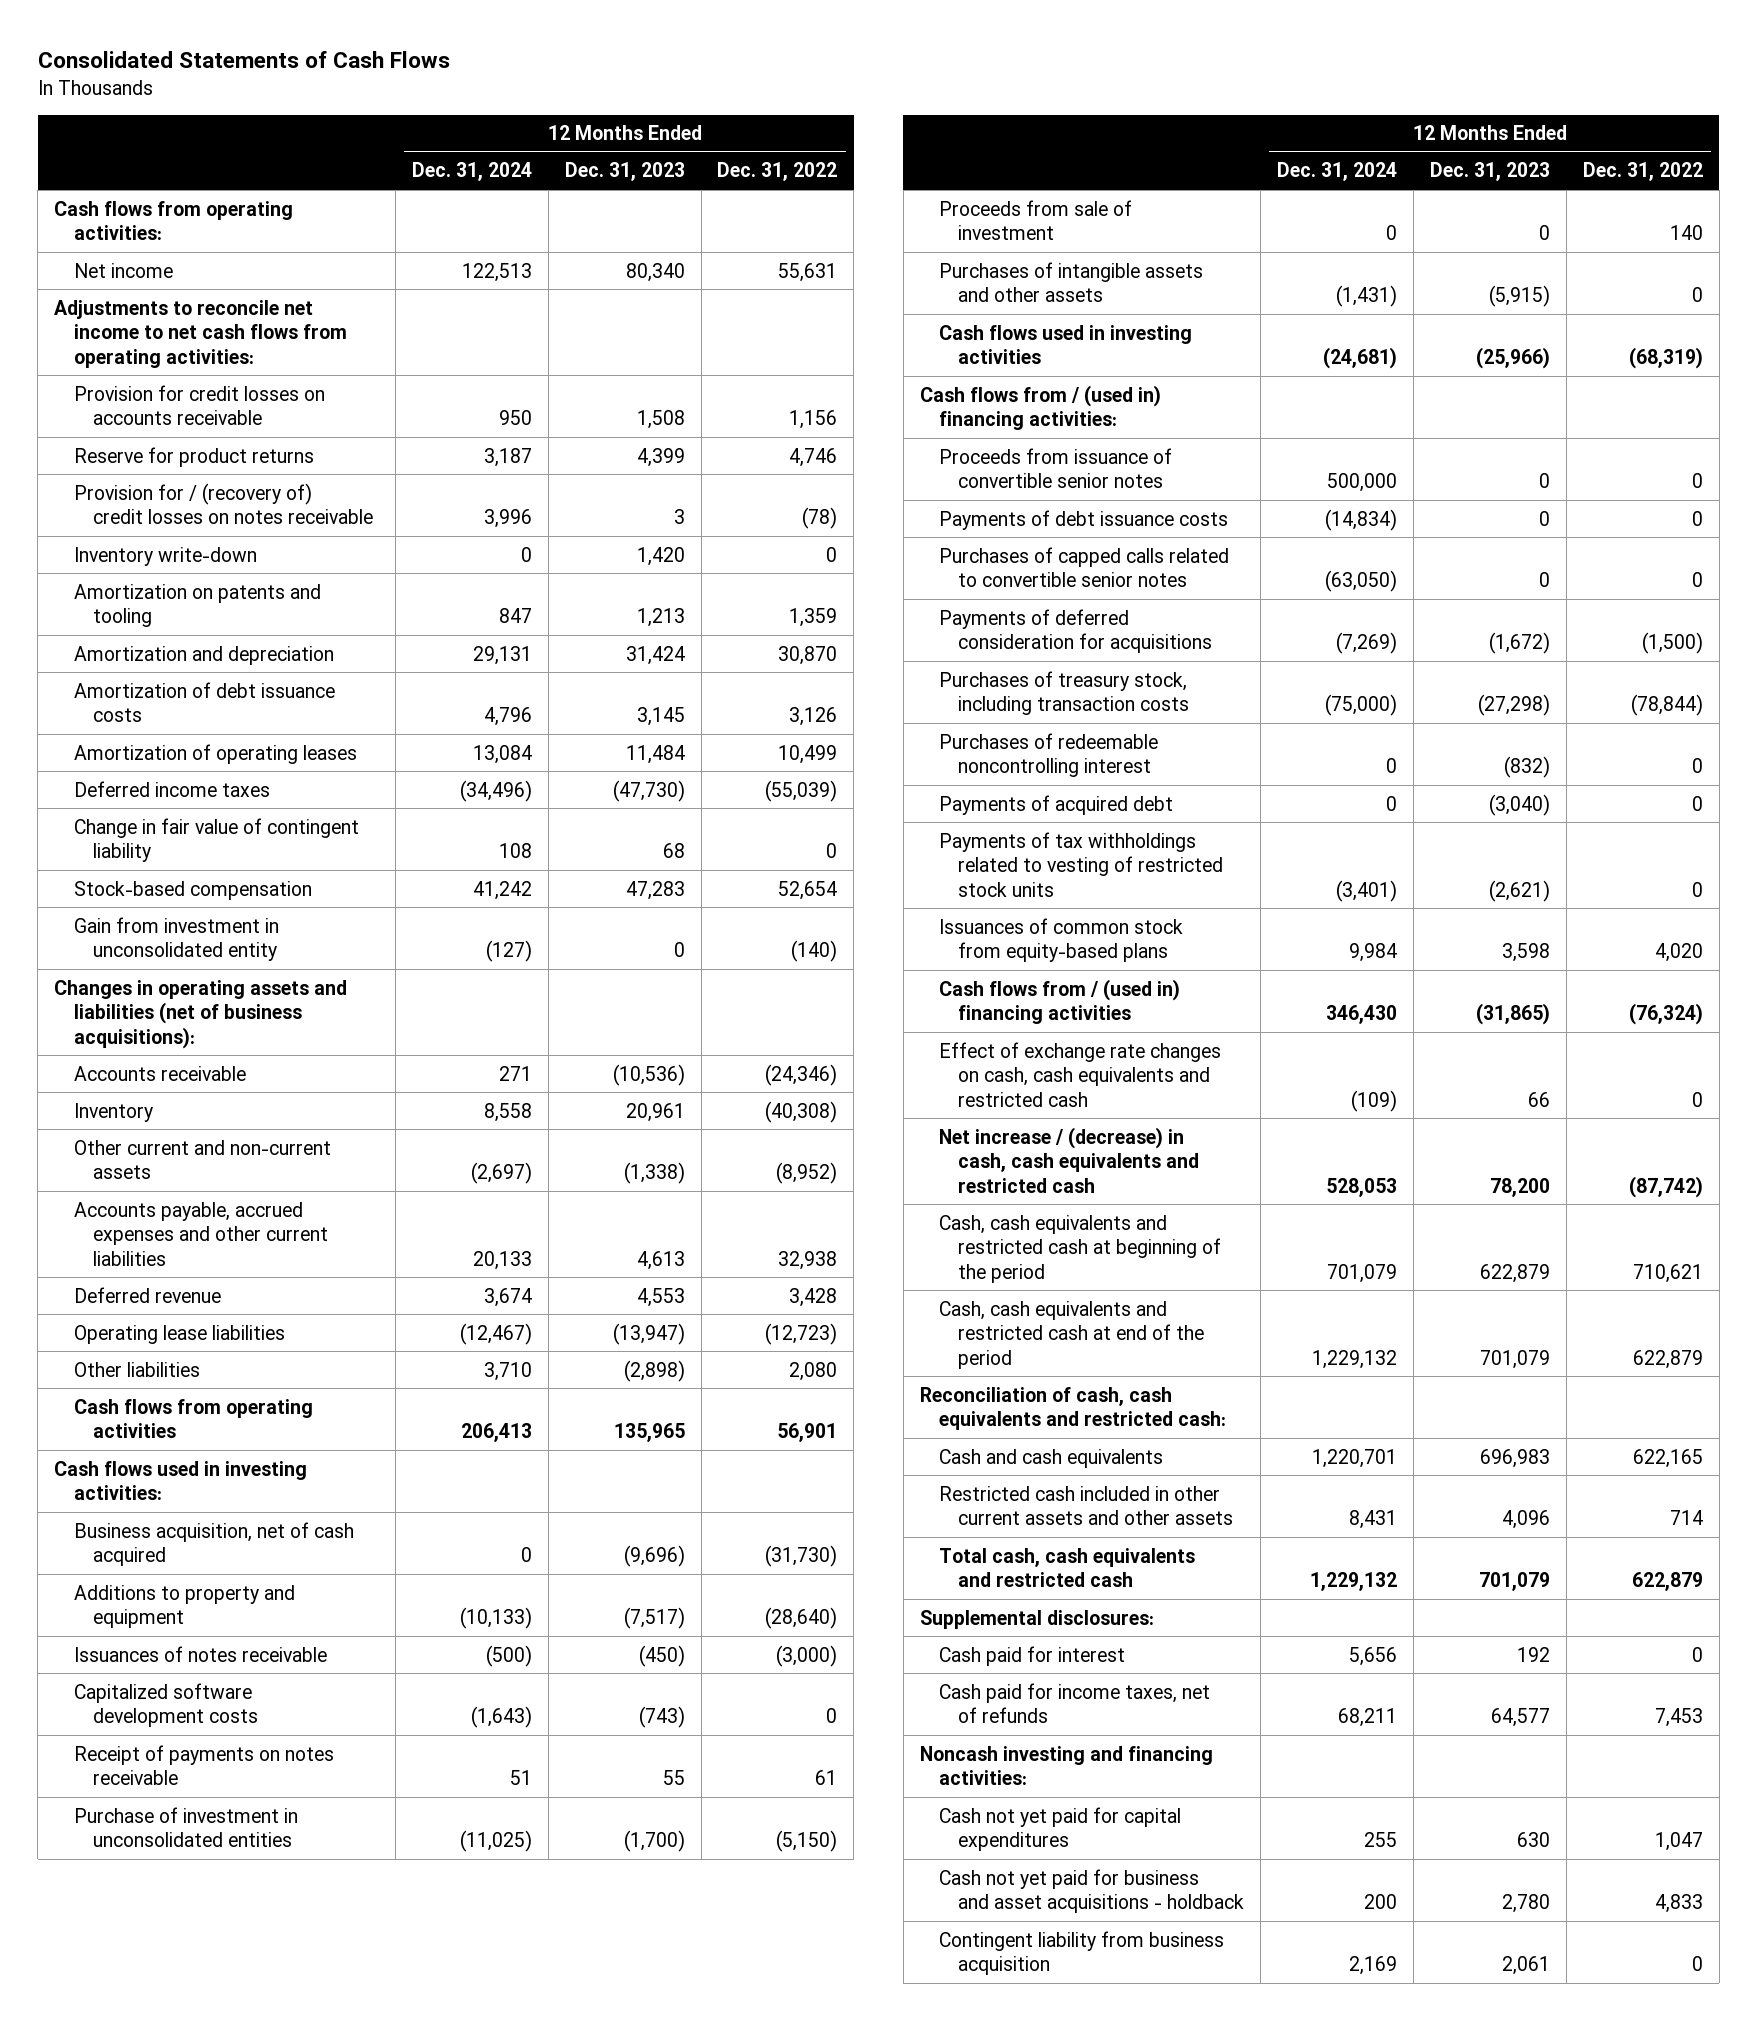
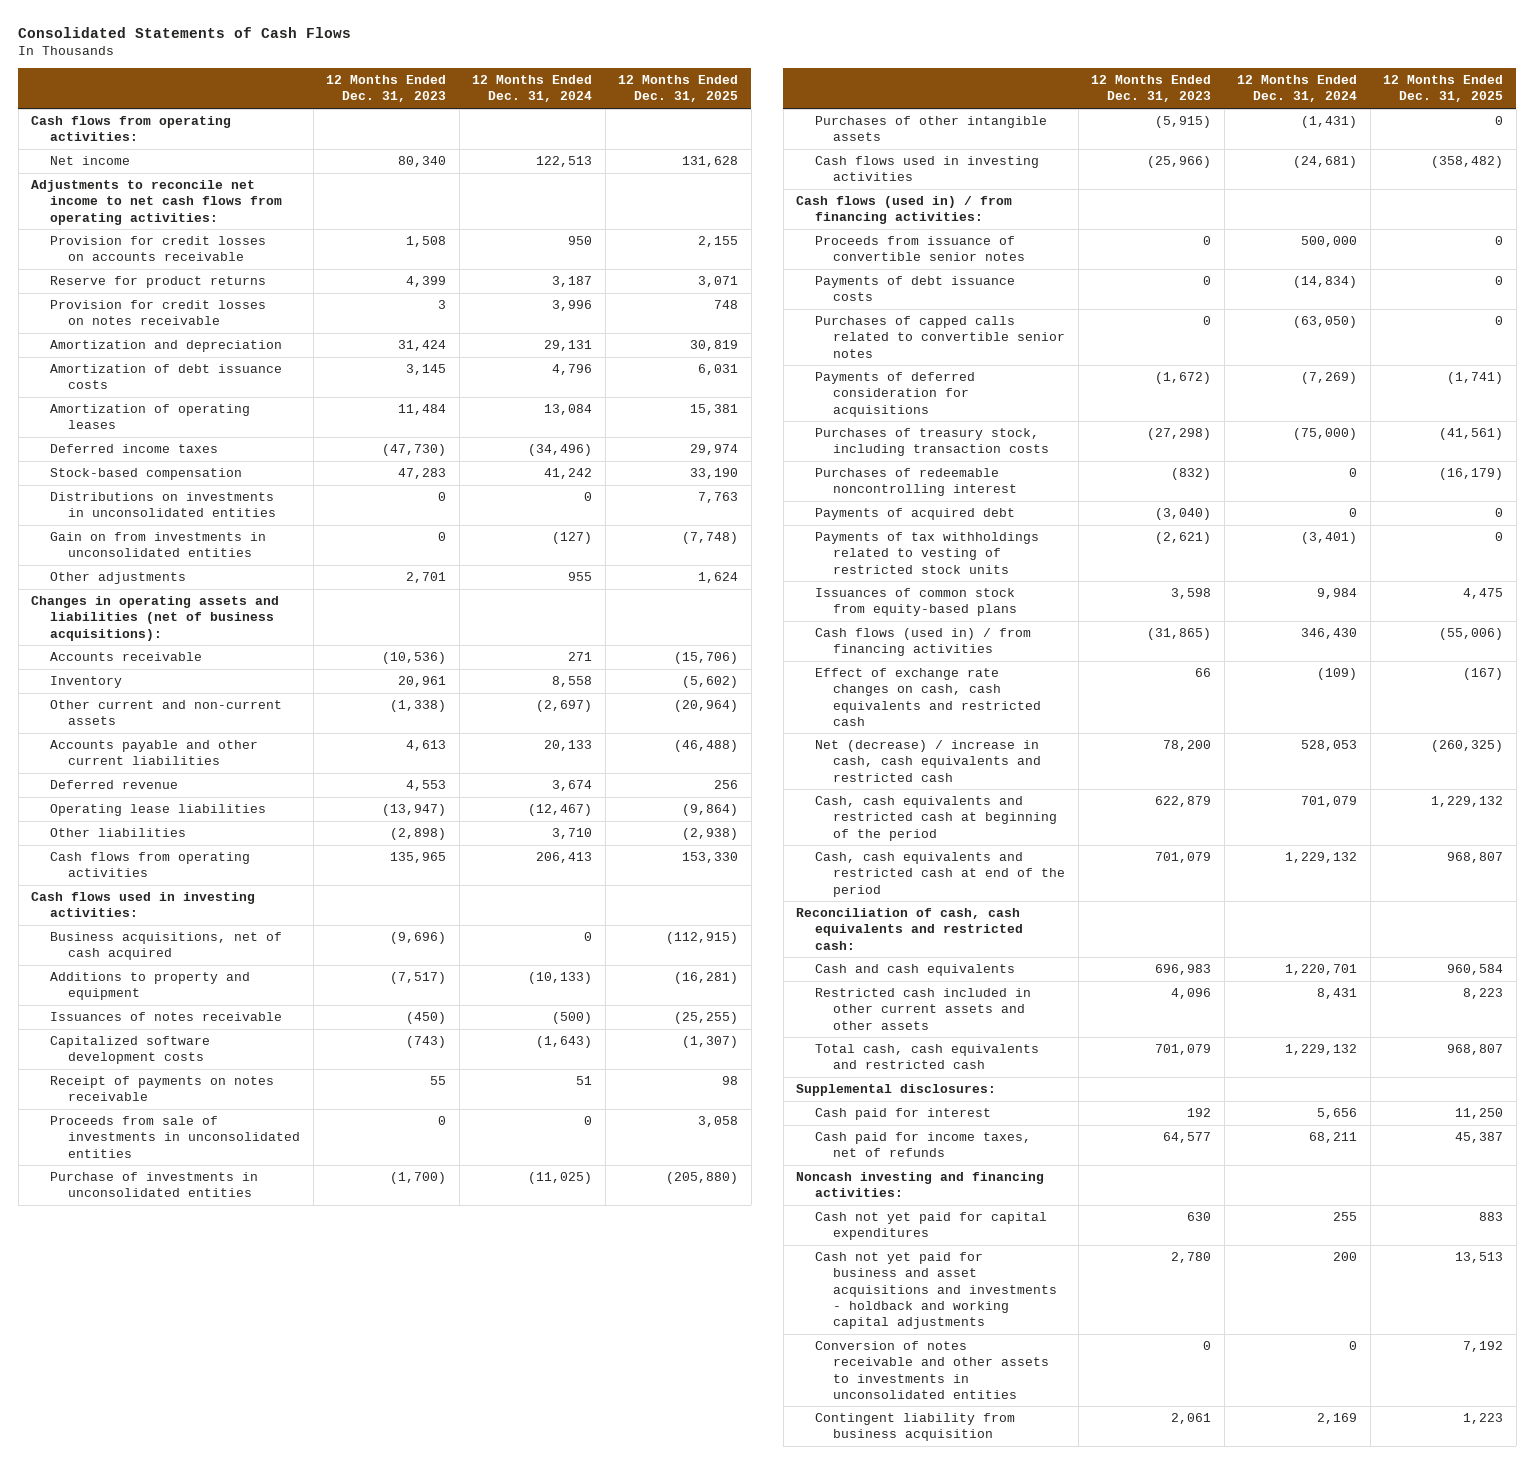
- | 12 Months Ended Dec. 31, 2024 | 12 Months Ended Dec. 31, 2023 | 12 Months Ended Dec. 31, 2022
+ | 12 Months Ended Dec. 31, 2023 | 12 Months Ended Dec. 31, 2024 | 12 Months Ended Dec. 31, 2025
- Provision for / (recovery of) credit losses on notes receivable | 3,996 | 3 | (78)
- Inventory write-down | 0 | 1,420 | 0
- Amortization on patents and tooling | 847 | 1,213 | 1,359
+ Provision for credit losses on notes receivable | 3 | 3,996 | 748
- Change in fair value of contingent liability | 108 | 68 | 0
- Gain from investment in unconsolidated entity | (127) | 0 | (140)
+ Distributions on investments in unconsolidated entities | 0 | 0 | 7,763
+ Gain on from investments in unconsolidated entities | 0 | (127) | (7,748)
+ Other adjustments | 2,701 | 955 | 1,624
- Accounts payable, accrued expenses and other current liabilities | 20,133 | 4,613 | 32,938
+ Accounts payable and other current liabilities | 4,613 | 20,133 | (46,488)
- Business acquisition, net of cash acquired | 0 | (9,696) | (31,730)
+ Business acquisitions, net of cash acquired | (9,696) | 0 | (112,915)
- Purchase of investment in unconsolidated entities | (11,025) | (1,700) | (5,150)
- Proceeds from sale of investment | 0 | 0 | 140
- Purchases of intangible assets and other assets | (1,431) | (5,915) | 0
+ Proceeds from sale of investments in unconsolidated entities | 0 | 0 | 3,058
+ Purchase of investments in unconsolidated entities | (1,700) | (11,025) | (205,880)
+ Purchases of other intangible assets | (5,915) | (1,431) | 0
- Cash flows from / (used in) financing activities:
+ Cash flows (used in) / from financing activities:
- Cash flows from / (used in) financing activities | 346,430 | (31,865) | (76,324)
+ Cash flows (used in) / from financing activities | (31,865) | 346,430 | (55,006)
- Net increase / (decrease) in cash, cash equivalents and restricted cash | 528,053 | 78,200 | (87,742)
+ Net (decrease) / increase in cash, cash equivalents and restricted cash | 78,200 | 528,053 | (260,325)
- Cash not yet paid for business and asset acquisitions - holdback | 200 | 2,780 | 4,833
+ Cash not yet paid for business and asset acquisitions and investments - holdback and working capital adjustments | 2,780 | 200 | 13,513
+ Conversion of notes receivable and other assets to investments in unconsolidated entities | 0 | 0 | 7,192

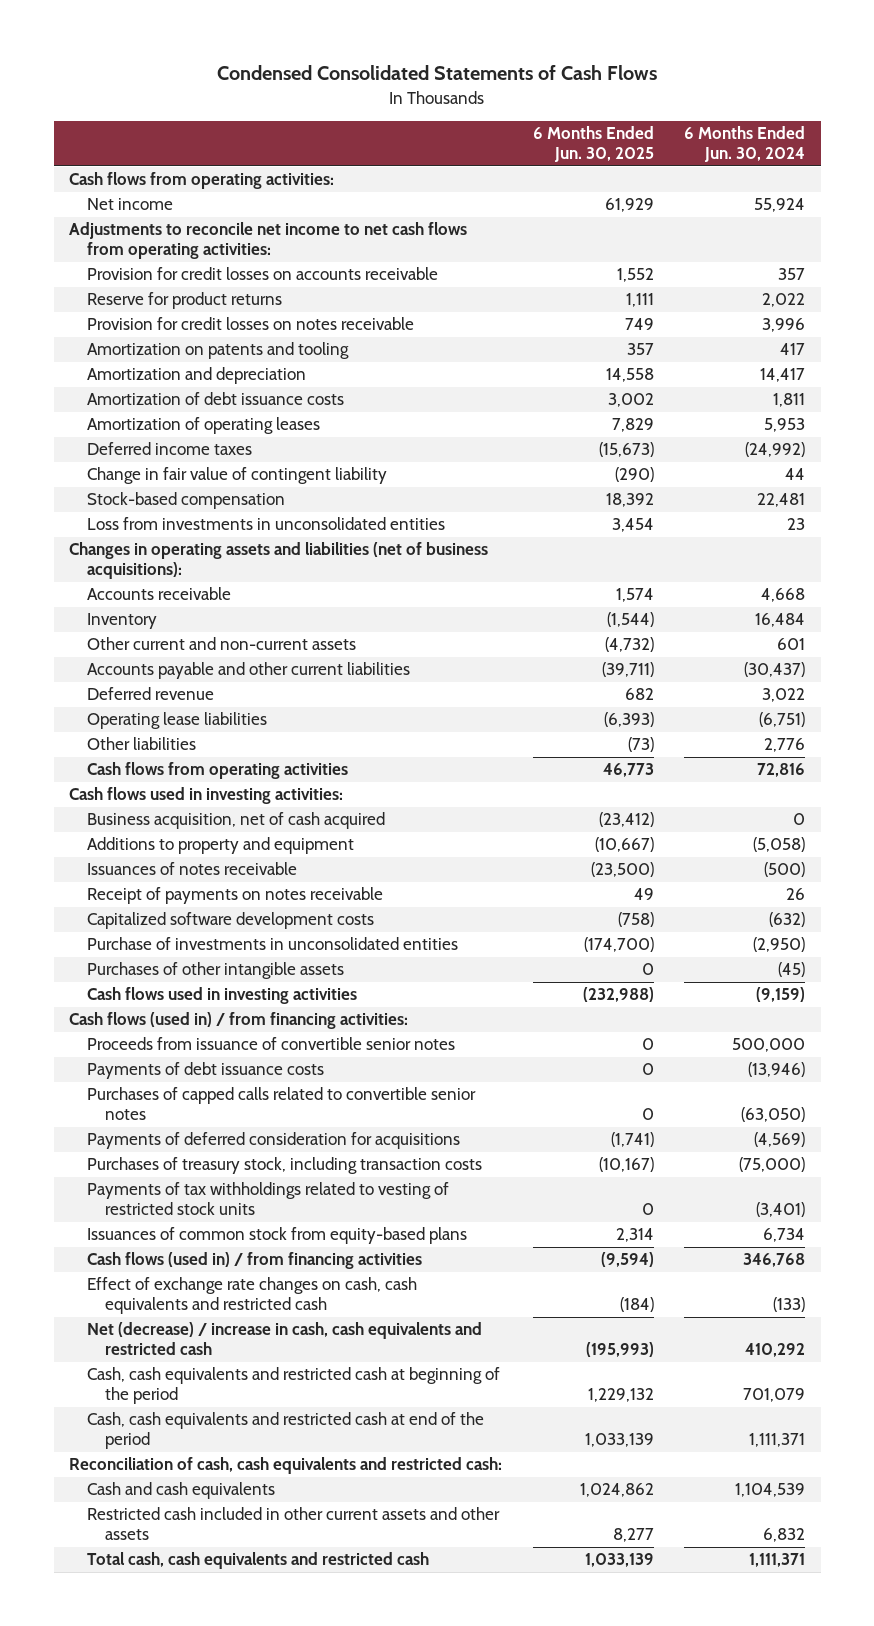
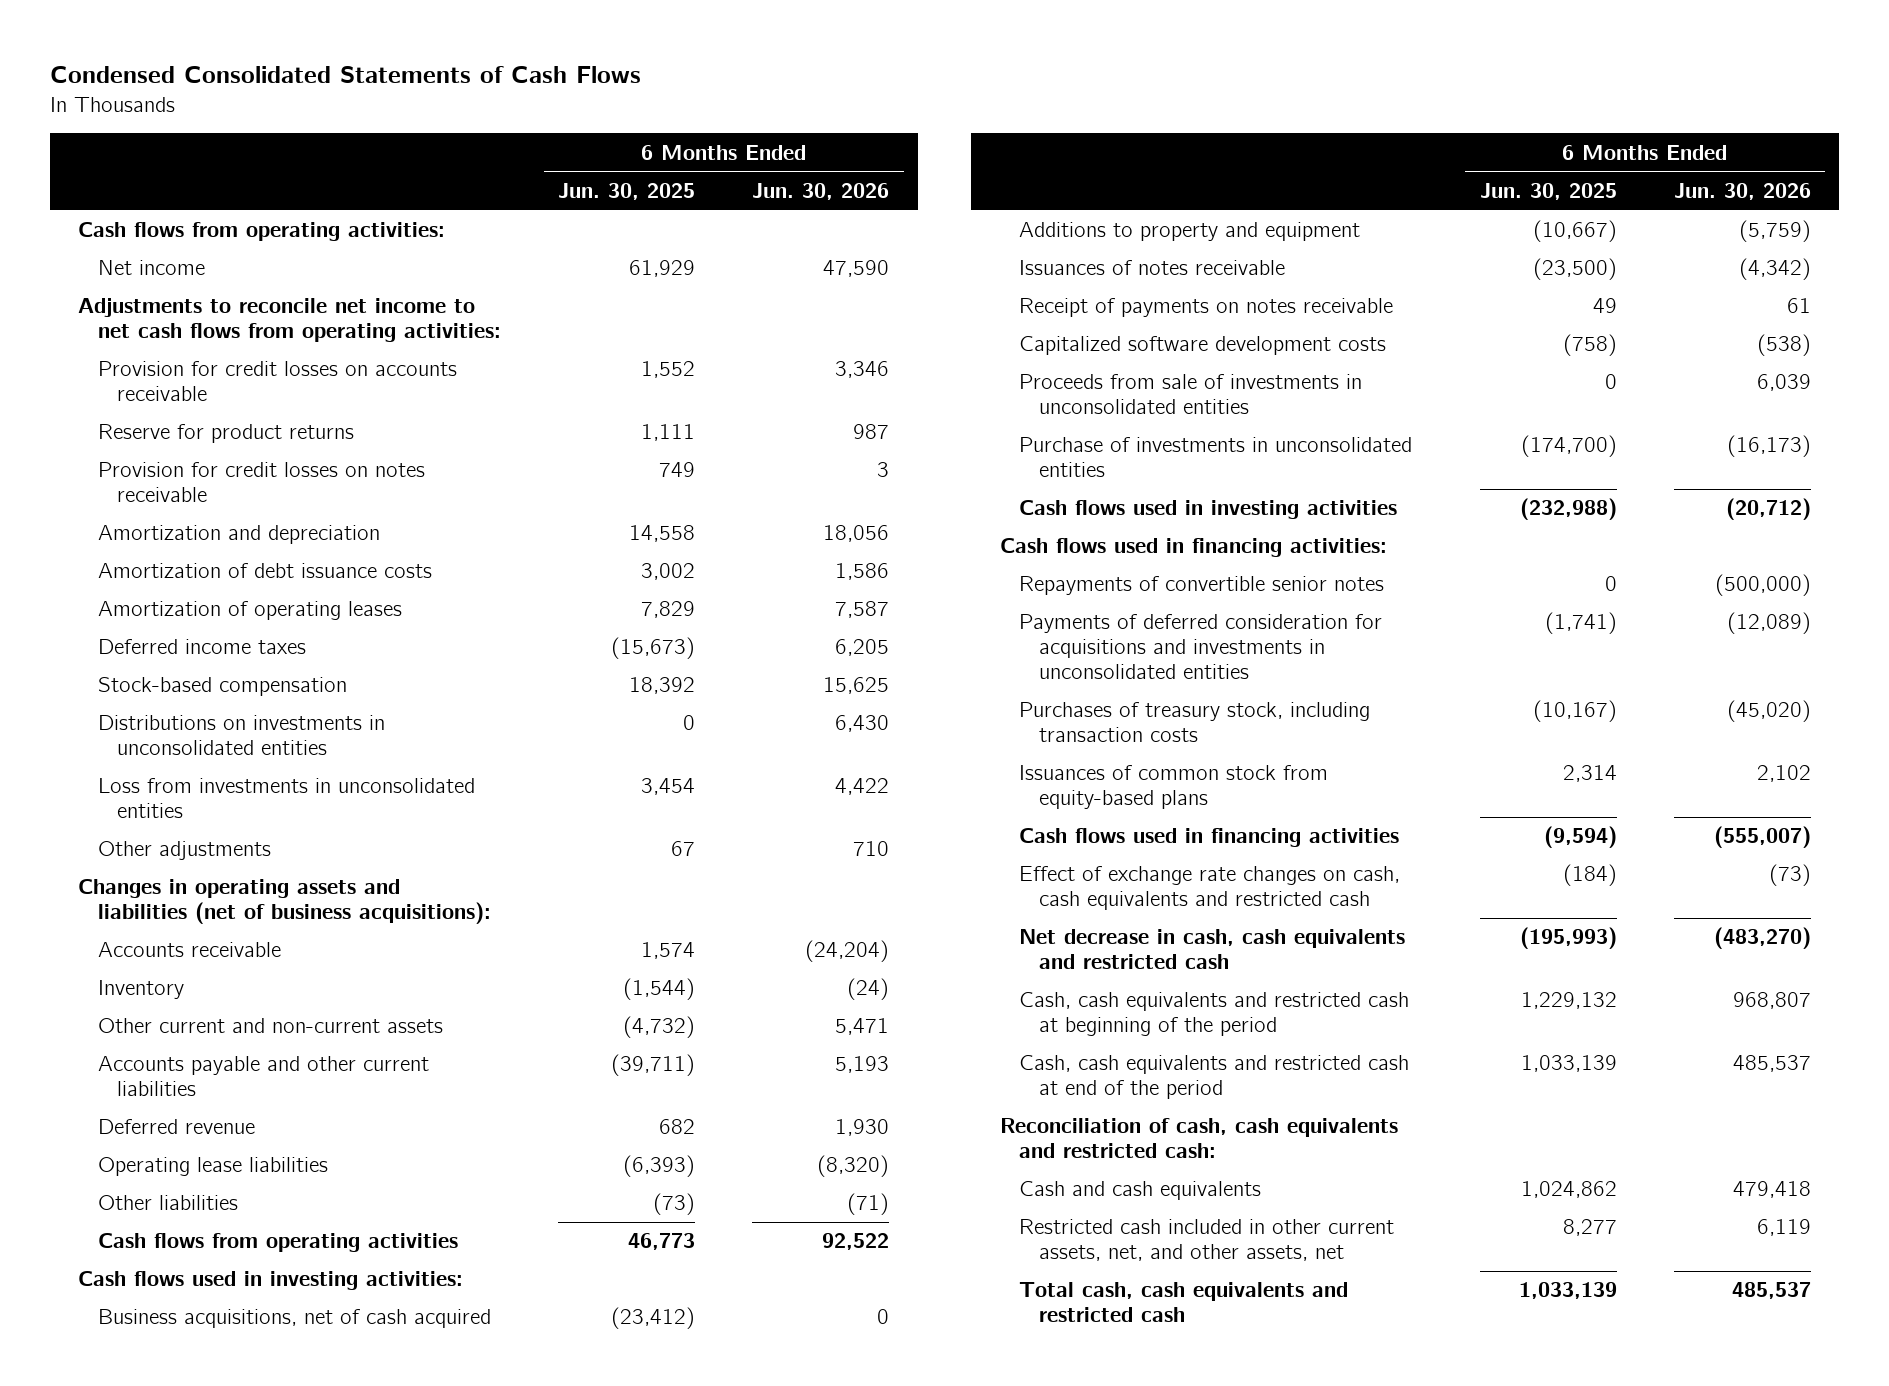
- | 6 Months Ended Jun. 30, 2025 | 6 Months Ended Jun. 30, 2024
+ | 6 Months Ended Jun. 30, 2025 | 6 Months Ended Jun. 30, 2026
- Amortization on patents and tooling | 357 | 417
- Change in fair value of contingent liability | (290) | 44
+ Distributions on investments in unconsolidated entities | 0 | 6,430
+ Other adjustments | 67 | 710
- Business acquisition, net of cash acquired | (23,412) | 0
+ Business acquisitions, net of cash acquired | (23,412) | 0
+ Proceeds from sale of investments in unconsolidated entities | 0 | 6,039
- Purchases of other intangible assets | 0 | (45)
- Cash flows (used in) / from financing activities:
- Proceeds from issuance of convertible senior notes | 0 | 500,000
- Payments of debt issuance costs | 0 | (13,946)
- Purchases of capped calls related to convertible senior notes | 0 | (63,050)
- Payments of deferred consideration for acquisitions | (1,741) | (4,569)
+ Cash flows used in financing activities:
+ Repayments of convertible senior notes | 0 | (500,000)
+ Payments of deferred consideration for acquisitions and investments in unconsolidated entities | (1,741) | (12,089)
- Payments of tax withholdings related to vesting of restricted stock units | 0 | (3,401)
- Cash flows (used in) / from financing activities | (9,594) | 346,768
+ Cash flows used in financing activities | (9,594) | (555,007)
- Net (decrease) / increase in cash, cash equivalents and restricted cash | (195,993) | 410,292
+ Net decrease in cash, cash equivalents and restricted cash | (195,993) | (483,270)
- Restricted cash included in other current assets and other assets | 8,277 | 6,832
+ Restricted cash included in other current assets, net, and other assets, net | 8,277 | 6,119

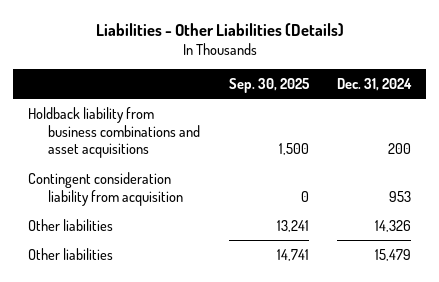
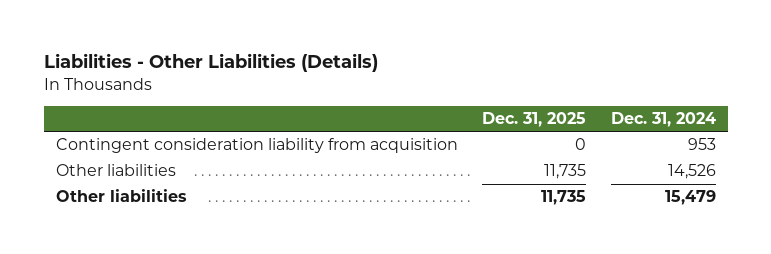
- | Sep. 30, 2025 | Dec. 31, 2024
+ | Dec. 31, 2025 | Dec. 31, 2024
- Holdback liability from business combinations and asset acquisitions | 1,500 | 200
- Other liabilities | 13,241 | 14,326
+ Other liabilities | 11,735 | 14,526

